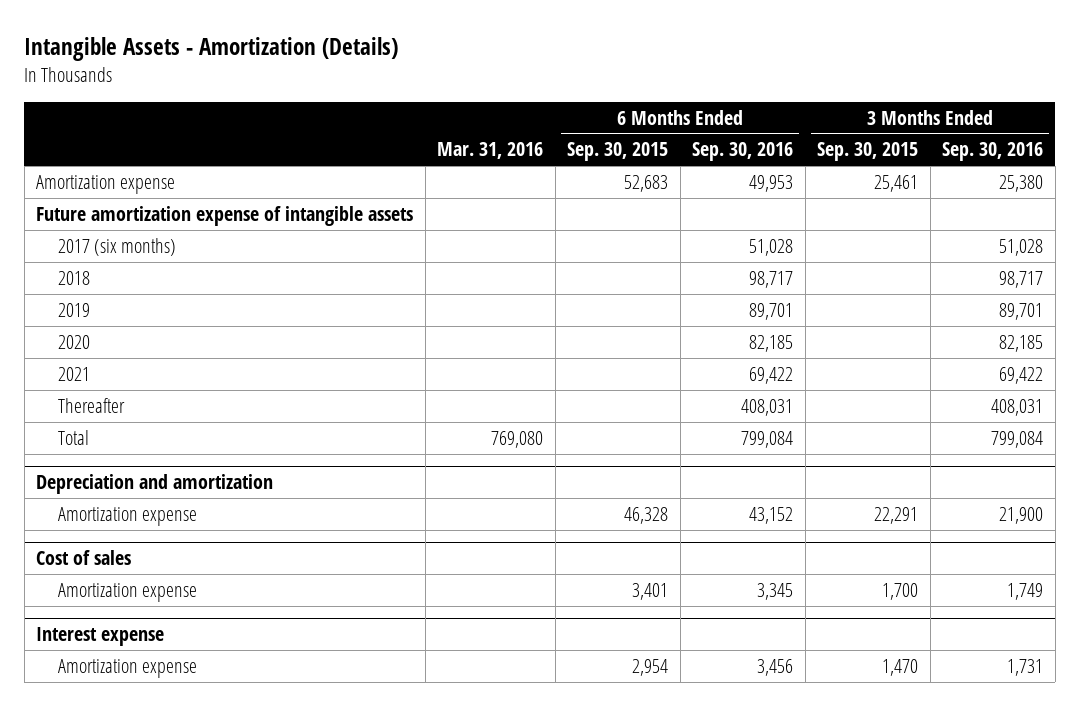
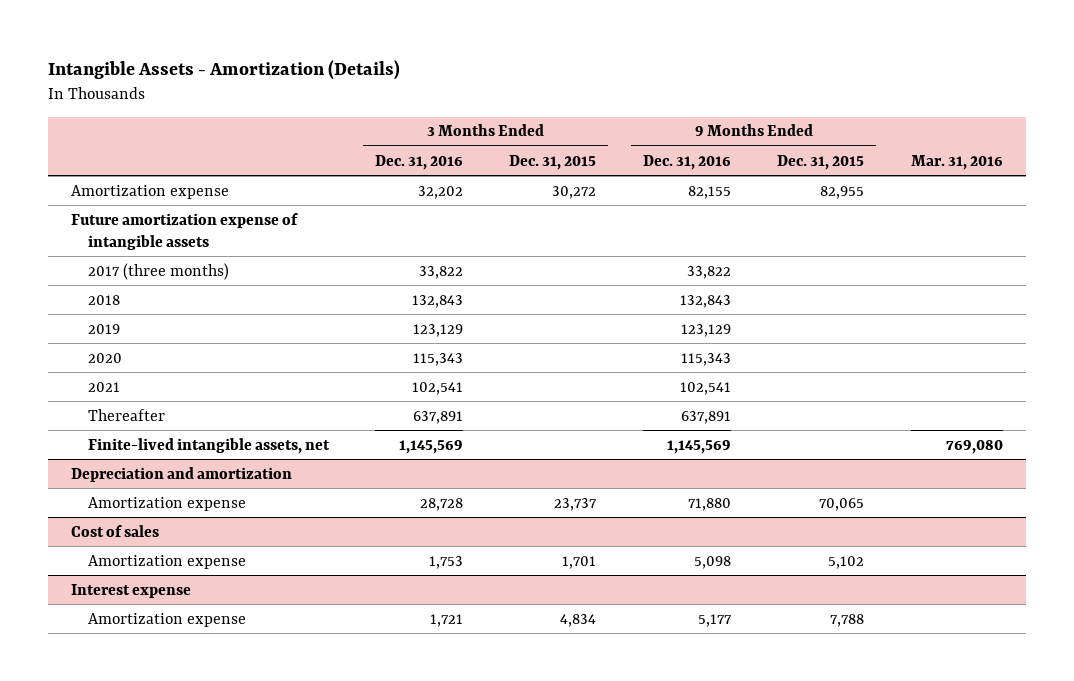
- | Mar. 31, 2016 | 6 Months Ended Sep. 30, 2015 | 6 Months Ended Sep. 30, 2016 | 3 Months Ended Sep. 30, 2015 | 3 Months Ended Sep. 30, 2016
+ | 3 Months Ended Dec. 31, 2016 | 3 Months Ended Dec. 31, 2015 | 9 Months Ended Dec. 31, 2016 | 9 Months Ended Dec. 31, 2015 | Mar. 31, 2016
- 2017 (six months) | | | 51,028 | | 51,028
+ 2017 (three months) | 33,822 | | 33,822 | |
- Total | 769,080 | | 799,084 | | 799,084
+ Finite-lived intangible assets, net | 1,145,569 | | 1,145,569 | | 769,080

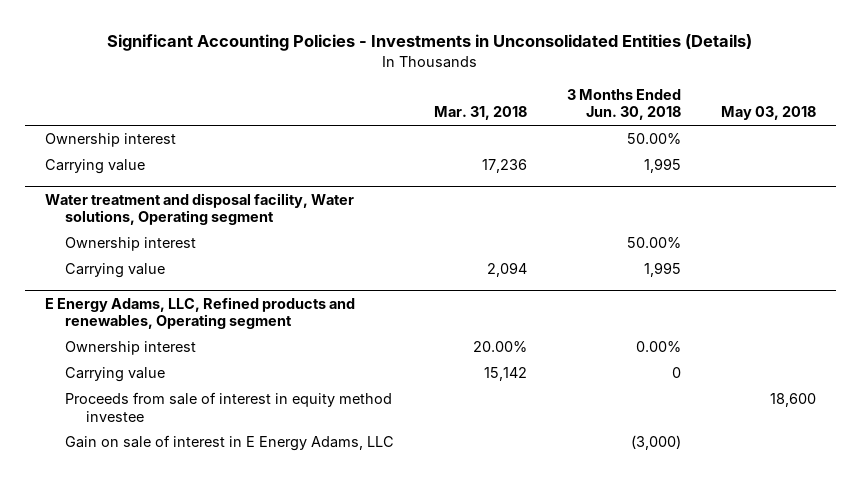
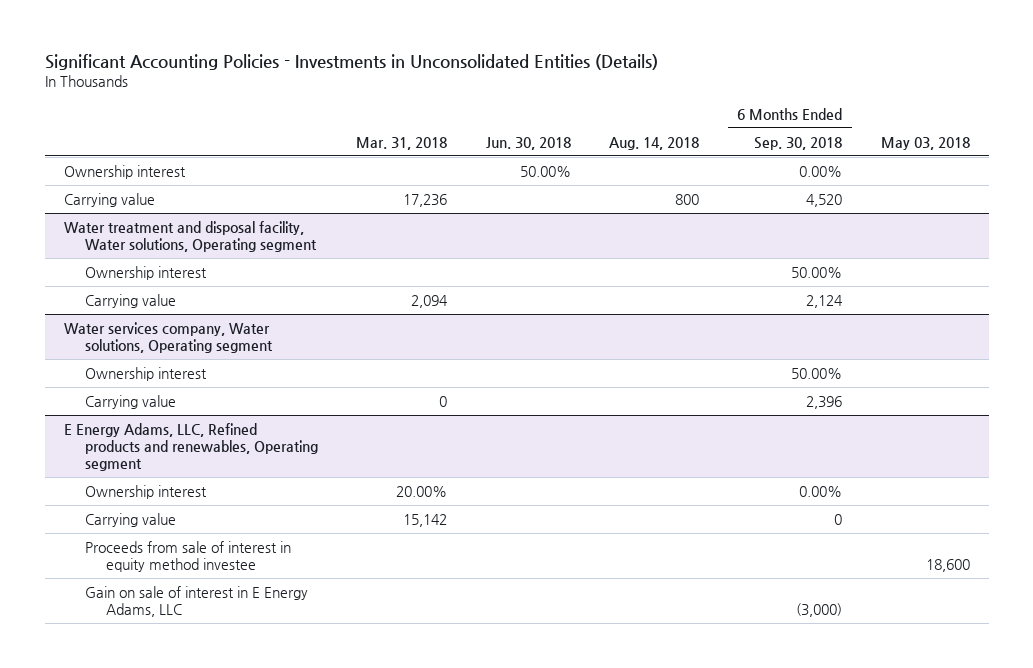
- | Mar. 31, 2018 | 3 Months Ended Jun. 30, 2018 | May 03, 2018
+ | Mar. 31, 2018 | Jun. 30, 2018 | Aug. 14, 2018 | 6 Months Ended Sep. 30, 2018 | May 03, 2018
+ Water services company, Water solutions, Operating segment
+ Ownership interest | | | | 50.00% |
+ Carrying value | 0 | | | 2,396 |

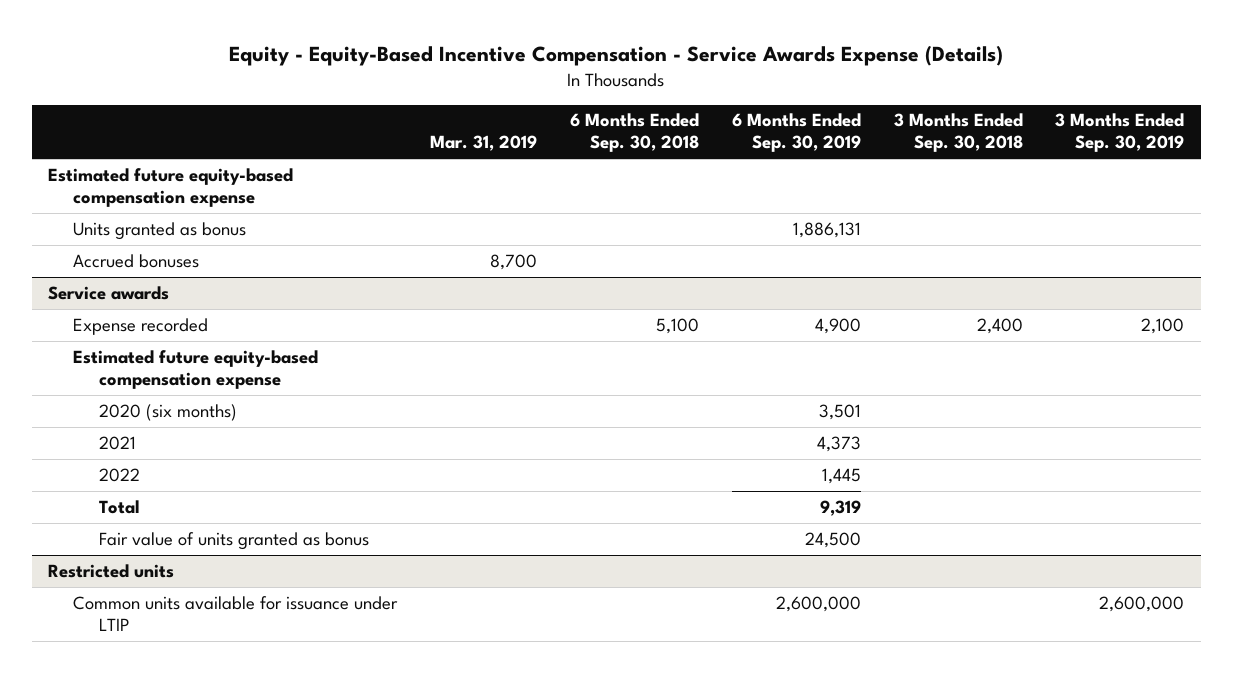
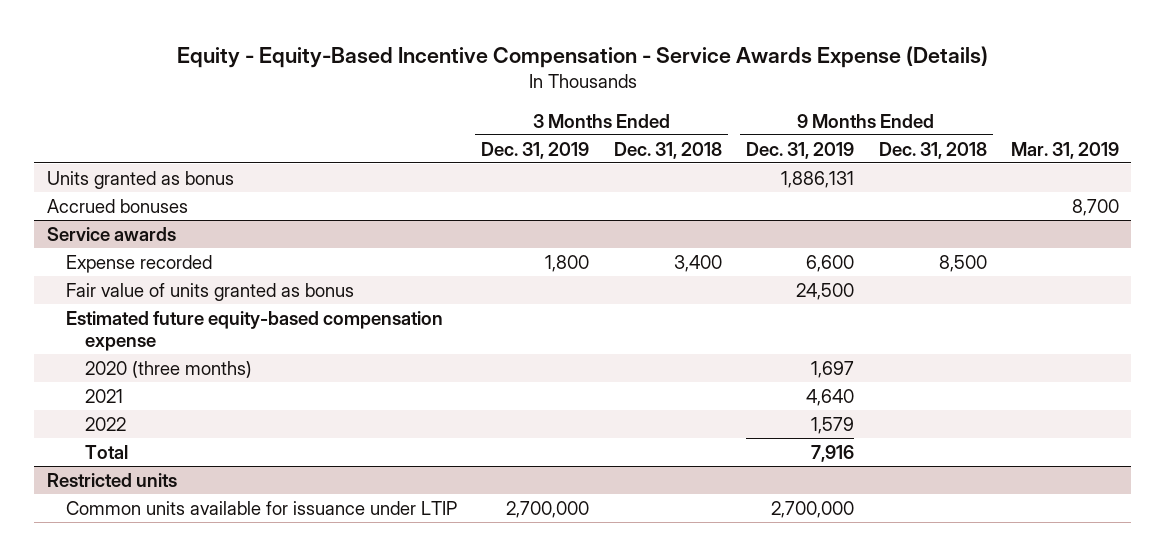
- | Mar. 31, 2019 | 6 Months Ended Sep. 30, 2018 | 6 Months Ended Sep. 30, 2019 | 3 Months Ended Sep. 30, 2018 | 3 Months Ended Sep. 30, 2019
+ | 3 Months Ended Dec. 31, 2019 | 3 Months Ended Dec. 31, 2018 | 9 Months Ended Dec. 31, 2019 | 9 Months Ended Dec. 31, 2018 | Mar. 31, 2019
- Estimated future equity-based compensation expense
@ Service awards
moved up: Fair value of units granted as bonus | | | 24,500 | |
- 2020 (six months) | | | 3,501 | |
+ 2020 (three months) | | | 1,697 | |

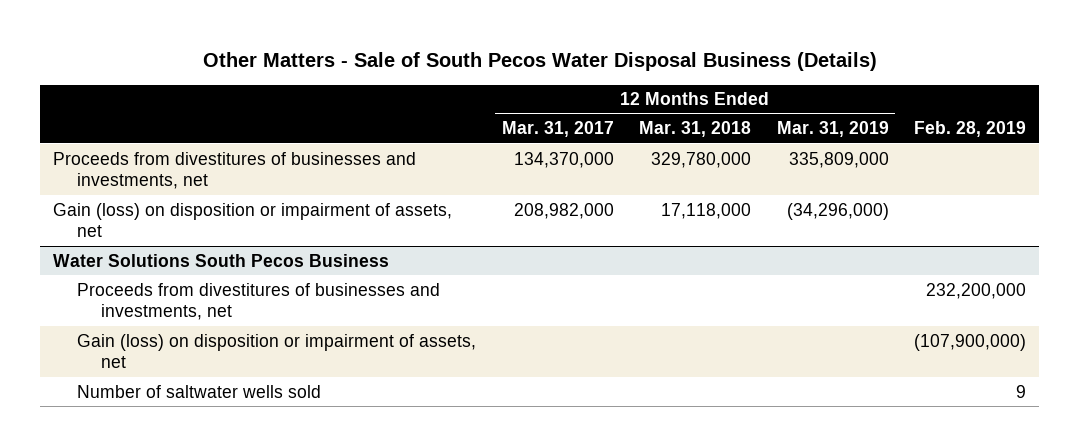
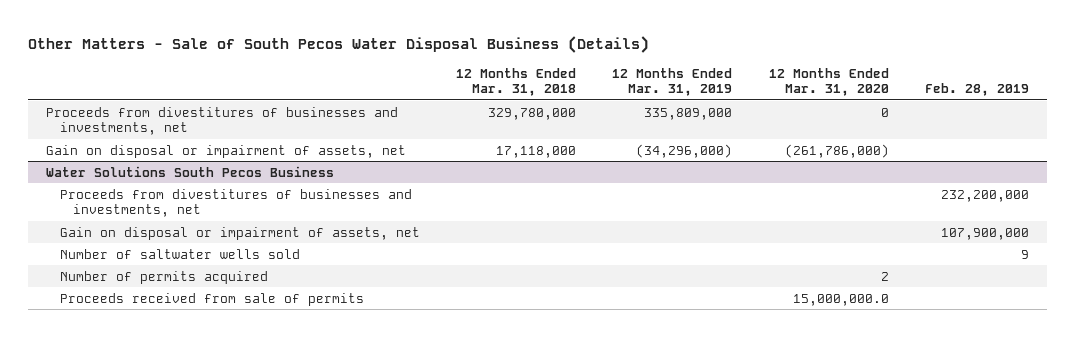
- | 12 Months Ended Mar. 31, 2017 | 12 Months Ended Mar. 31, 2018 | 12 Months Ended Mar. 31, 2019 | Feb. 28, 2019
+ | 12 Months Ended Mar. 31, 2018 | 12 Months Ended Mar. 31, 2019 | 12 Months Ended Mar. 31, 2020 | Feb. 28, 2019
- Gain (loss) on disposition or impairment of assets, net | 208,982,000 | 17,118,000 | (34,296,000) |
+ Gain on disposal or impairment of assets, net | 17,118,000 | (34,296,000) | (261,786,000) |
@ Water Solutions South Pecos Business
- Gain (loss) on disposition or impairment of assets, net | | | | (107,900,000)
+ Gain on disposal or impairment of assets, net | | | | 107,900,000
+ Number of permits acquired | | | 2 |
+ Proceeds received from sale of permits | | | 15,000,000.0 |

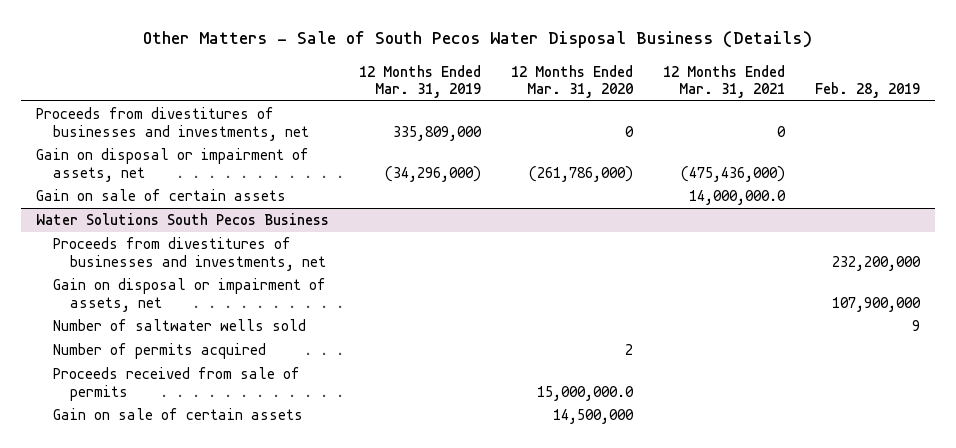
- | 12 Months Ended Mar. 31, 2018 | 12 Months Ended Mar. 31, 2019 | 12 Months Ended Mar. 31, 2020 | Feb. 28, 2019
+ | 12 Months Ended Mar. 31, 2019 | 12 Months Ended Mar. 31, 2020 | 12 Months Ended Mar. 31, 2021 | Feb. 28, 2019
+ Gain on sale of certain assets | | | 14,000,000.0 |
@ Water Solutions South Pecos Business
+ Gain on sale of certain assets | | 14,500,000 | |

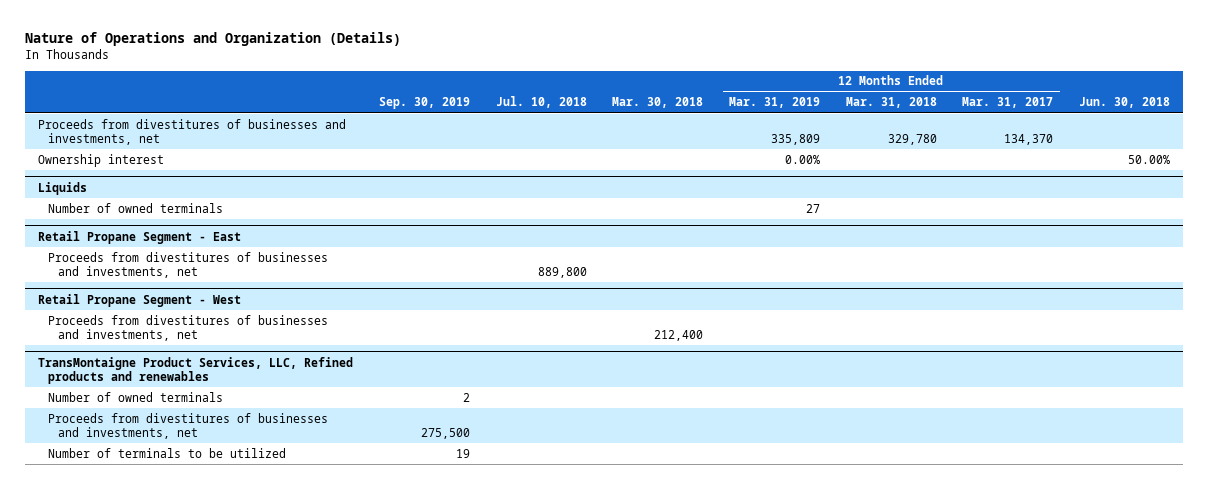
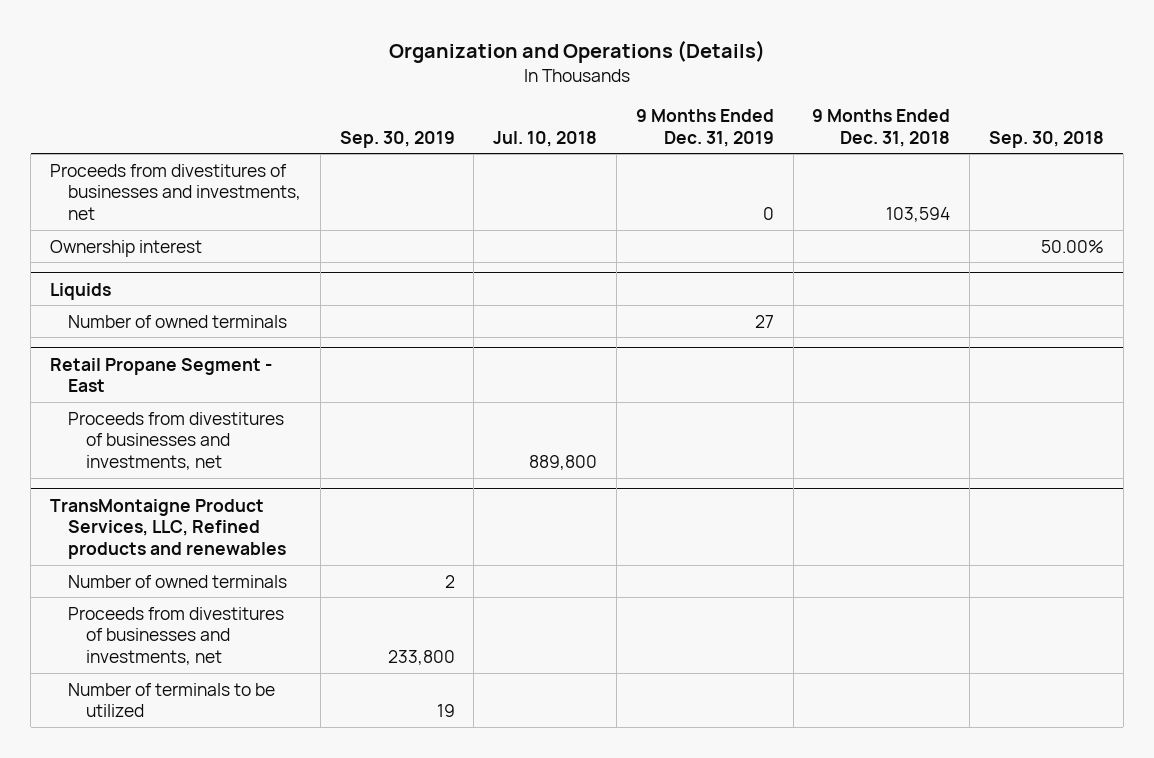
- Nature of Operations and Organization (Details)
+ Organization and Operations (Details)
- | Sep. 30, 2019 | Jul. 10, 2018 | Mar. 30, 2018 | 12 Months Ended Mar. 31, 2019 | 12 Months Ended Mar. 31, 2018 | 12 Months Ended Mar. 31, 2017 | Jun. 30, 2018
+ | Sep. 30, 2019 | Jul. 10, 2018 | 9 Months Ended Dec. 31, 2019 | 9 Months Ended Dec. 31, 2018 | Sep. 30, 2018
- Retail Propane Segment - West
- Proceeds from divestitures of businesses and investments, net | | | 212,400 | | | |
@ TransMontaigne Product Services, LLC, Refined products and renewables
- Proceeds from divestitures of businesses and investments, net | 275,500 | | | | | |
+ Proceeds from divestitures of businesses and investments, net | 233,800 | | | |

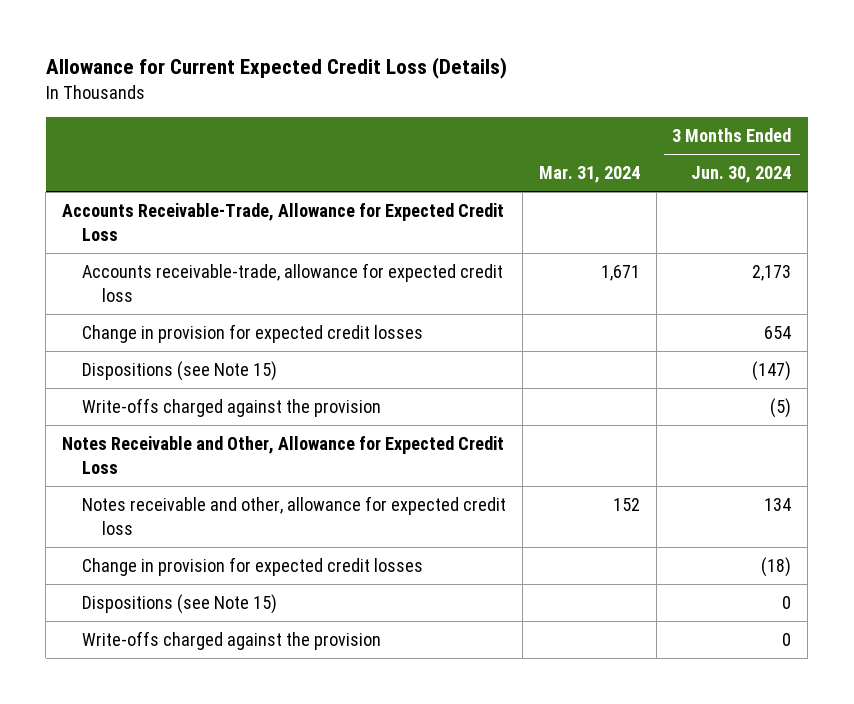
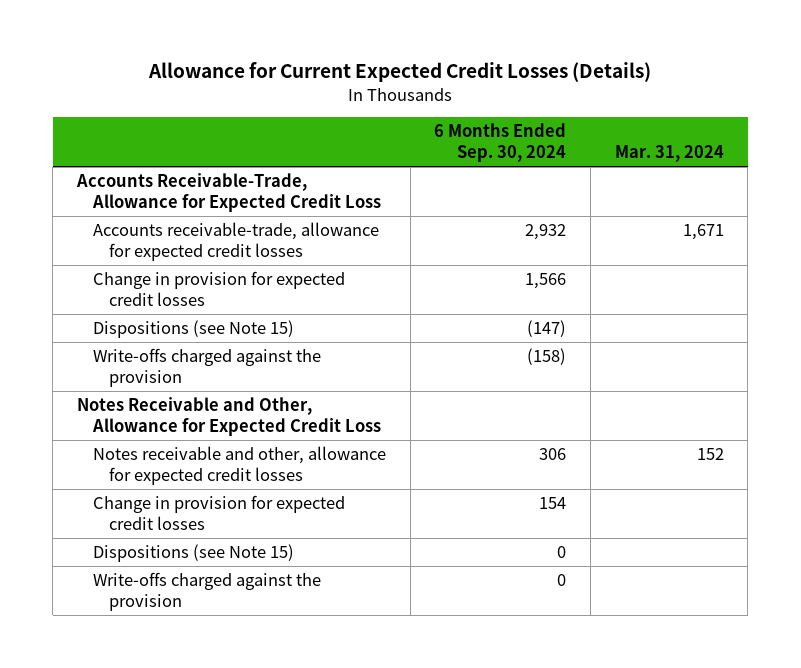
- Allowance for Current Expected Credit Loss (Details)
+ Allowance for Current Expected Credit Losses (Details)
- | Mar. 31, 2024 | 3 Months Ended Jun. 30, 2024
+ | 6 Months Ended Sep. 30, 2024 | Mar. 31, 2024
- Accounts receivable-trade, allowance for expected credit loss | 1,671 | 2,173
+ Accounts receivable-trade, allowance for expected credit losses | 2,932 | 1,671
- Notes receivable and other, allowance for expected credit loss | 152 | 134
+ Notes receivable and other, allowance for expected credit losses | 306 | 152

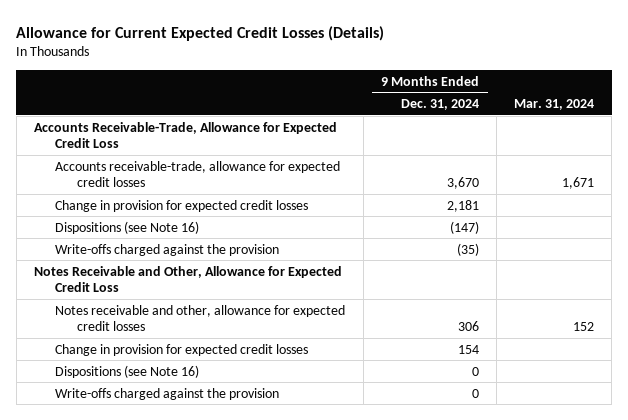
- | 6 Months Ended Sep. 30, 2024 | Mar. 31, 2024
+ | 9 Months Ended Dec. 31, 2024 | Mar. 31, 2024
- Dispositions (see Note 15) | (147) |
+ Dispositions (see Note 16) | (147) |
- Dispositions (see Note 15) | 0 |
+ Dispositions (see Note 16) | 0 |

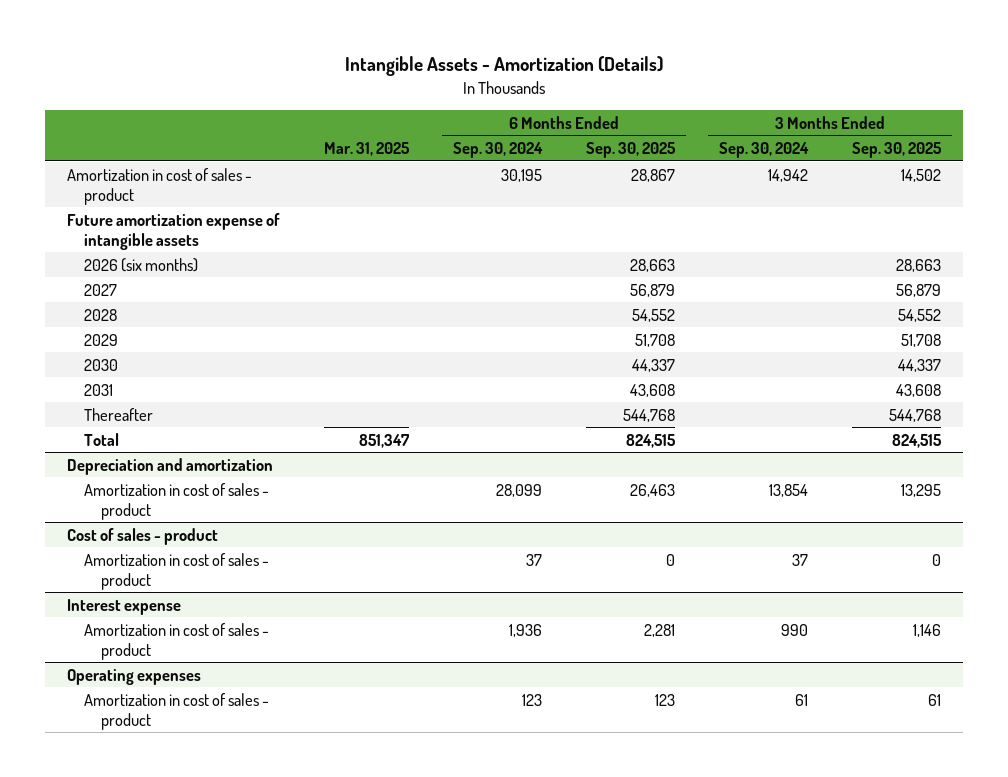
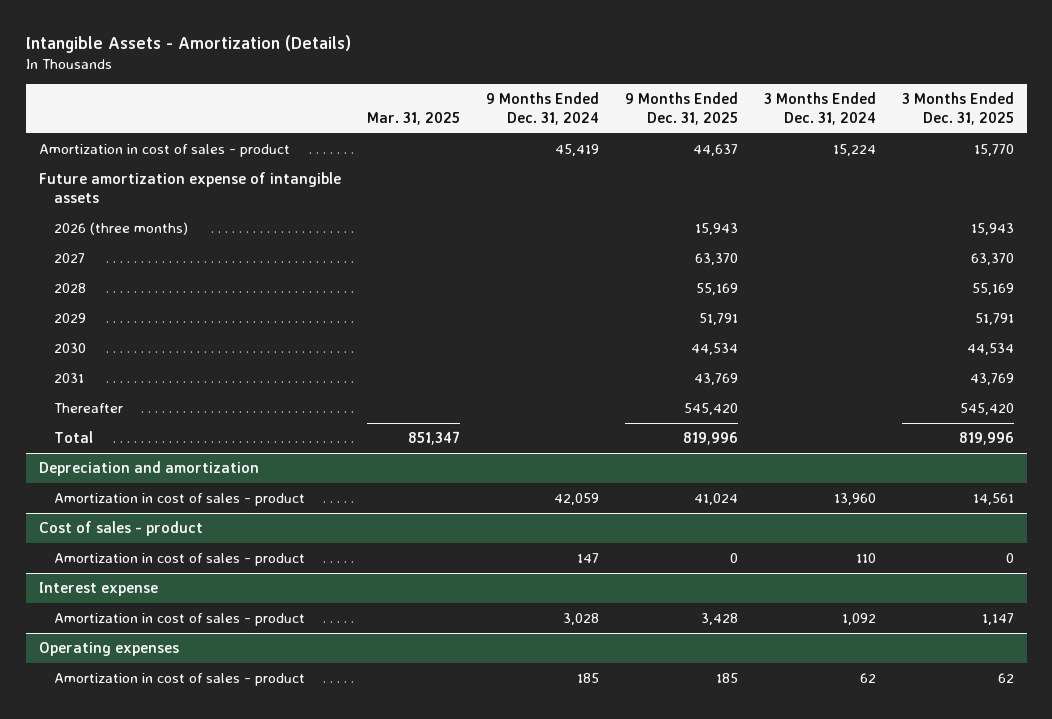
- | Mar. 31, 2025 | 6 Months Ended Sep. 30, 2024 | 6 Months Ended Sep. 30, 2025 | 3 Months Ended Sep. 30, 2024 | 3 Months Ended Sep. 30, 2025
+ | Mar. 31, 2025 | 9 Months Ended Dec. 31, 2024 | 9 Months Ended Dec. 31, 2025 | 3 Months Ended Dec. 31, 2024 | 3 Months Ended Dec. 31, 2025
- 2026 (six months) | | | 28,663 | | 28,663
+ 2026 (three months) | | | 15,943 | | 15,943

